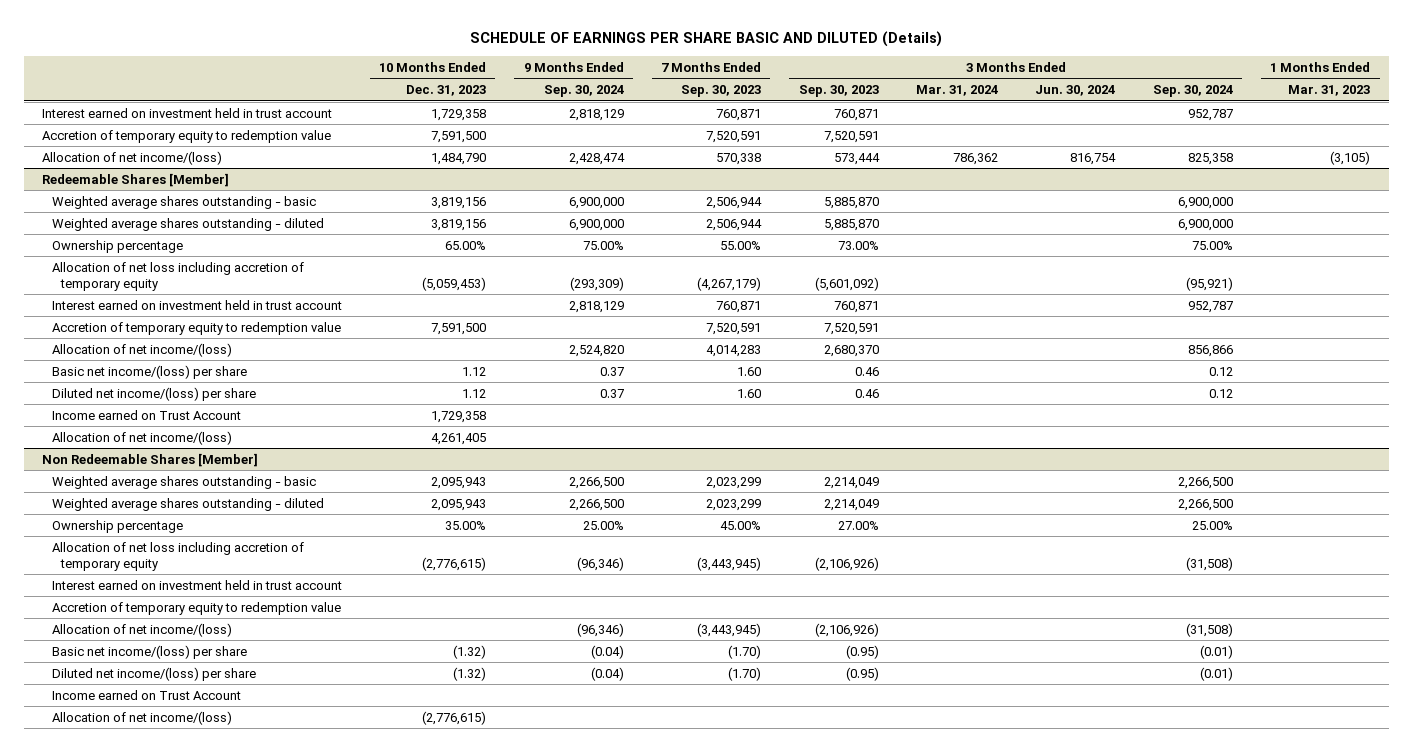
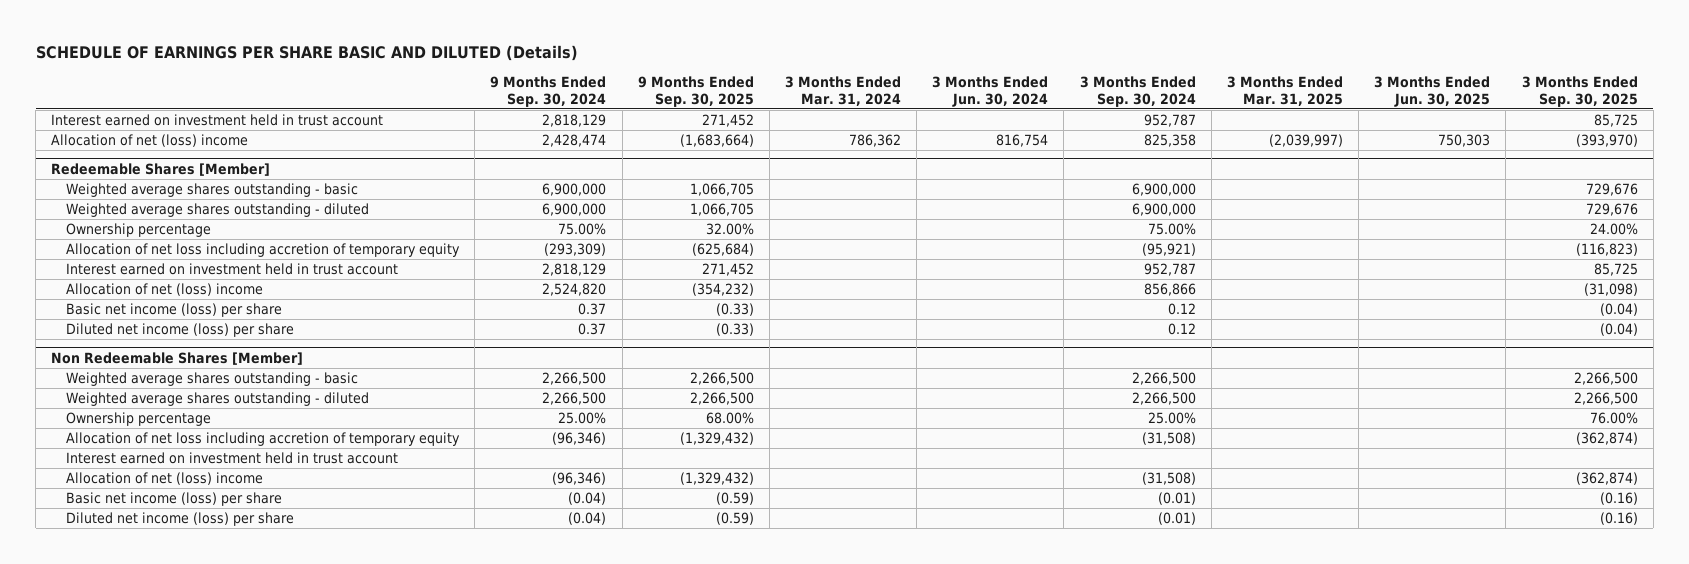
- | 10 Months Ended Dec. 31, 2023 | 9 Months Ended Sep. 30, 2024 | 7 Months Ended Sep. 30, 2023 | 3 Months Ended Sep. 30, 2023 | 3 Months Ended Mar. 31, 2024 | 3 Months Ended Jun. 30, 2024 | 3 Months Ended Sep. 30, 2024 | 1 Months Ended Mar. 31, 2023
+ | 9 Months Ended Sep. 30, 2024 | 9 Months Ended Sep. 30, 2025 | 3 Months Ended Mar. 31, 2024 | 3 Months Ended Jun. 30, 2024 | 3 Months Ended Sep. 30, 2024 | 3 Months Ended Mar. 31, 2025 | 3 Months Ended Jun. 30, 2025 | 3 Months Ended Sep. 30, 2025
- Accretion of temporary equity to redemption value | 7,591,500 | | 7,520,591 | 7,520,591 | | | |
- Allocation of net income/(loss) | 1,484,790 | 2,428,474 | 570,338 | 573,444 | 786,362 | 816,754 | 825,358 | (3,105)
+ Allocation of net (loss) income | 2,428,474 | (1,683,664) | 786,362 | 816,754 | 825,358 | (2,039,997) | 750,303 | (393,970)
@ Redeemable Shares [Member]
- Accretion of temporary equity to redemption value | 7,591,500 | | 7,520,591 | 7,520,591 | | | |
- Allocation of net income/(loss) | | 2,524,820 | 4,014,283 | 2,680,370 | | | 856,866 |
- Basic net income/(loss) per share | 1.12 | 0.37 | 1.60 | 0.46 | | | 0.12 |
- Diluted net income/(loss) per share | 1.12 | 0.37 | 1.60 | 0.46 | | | 0.12 |
- Income earned on Trust Account | 1,729,358 | | | | | | |
- Allocation of net income/(loss) | 4,261,405 | | | | | | |
+ Allocation of net (loss) income | 2,524,820 | (354,232) | | | 856,866 | | | (31,098)
+ Basic net income (loss) per share | 0.37 | (0.33) | | | 0.12 | | | (0.04)
+ Diluted net income (loss) per share | 0.37 | (0.33) | | | 0.12 | | | (0.04)
@ Non Redeemable Shares [Member]
- Accretion of temporary equity to redemption value
- Allocation of net income/(loss) | | (96,346) | (3,443,945) | (2,106,926) | | | (31,508) |
- Basic net income/(loss) per share | (1.32) | (0.04) | (1.70) | (0.95) | | | (0.01) |
- Diluted net income/(loss) per share | (1.32) | (0.04) | (1.70) | (0.95) | | | (0.01) |
- Income earned on Trust Account
- Allocation of net income/(loss) | (2,776,615) | | | | | | |
+ Allocation of net (loss) income | (96,346) | (1,329,432) | | | (31,508) | | | (362,874)
+ Basic net income (loss) per share | (0.04) | (0.59) | | | (0.01) | | | (0.16)
+ Diluted net income (loss) per share | (0.04) | (0.59) | | | (0.01) | | | (0.16)

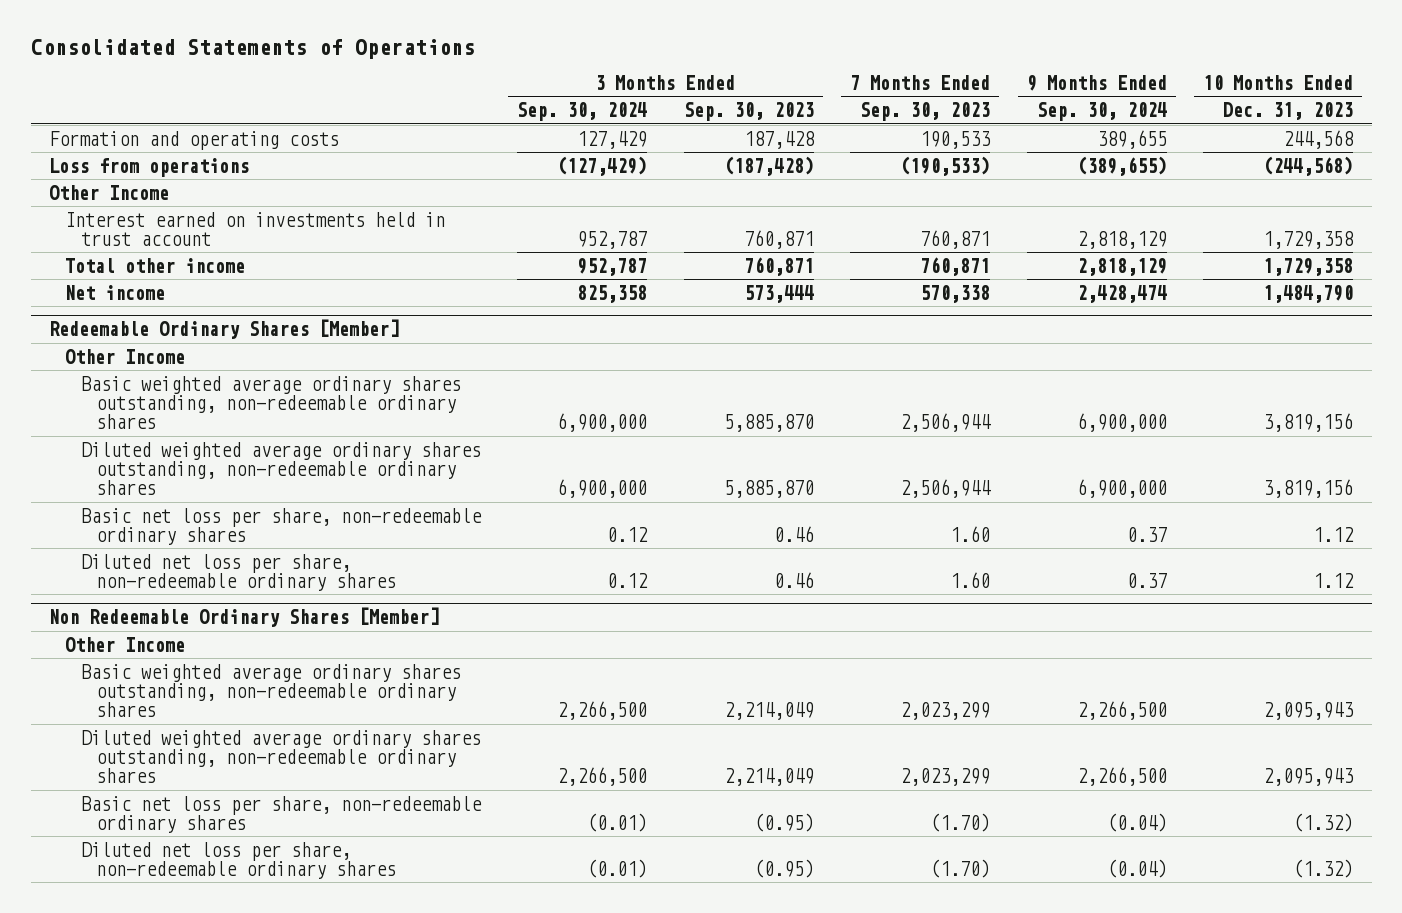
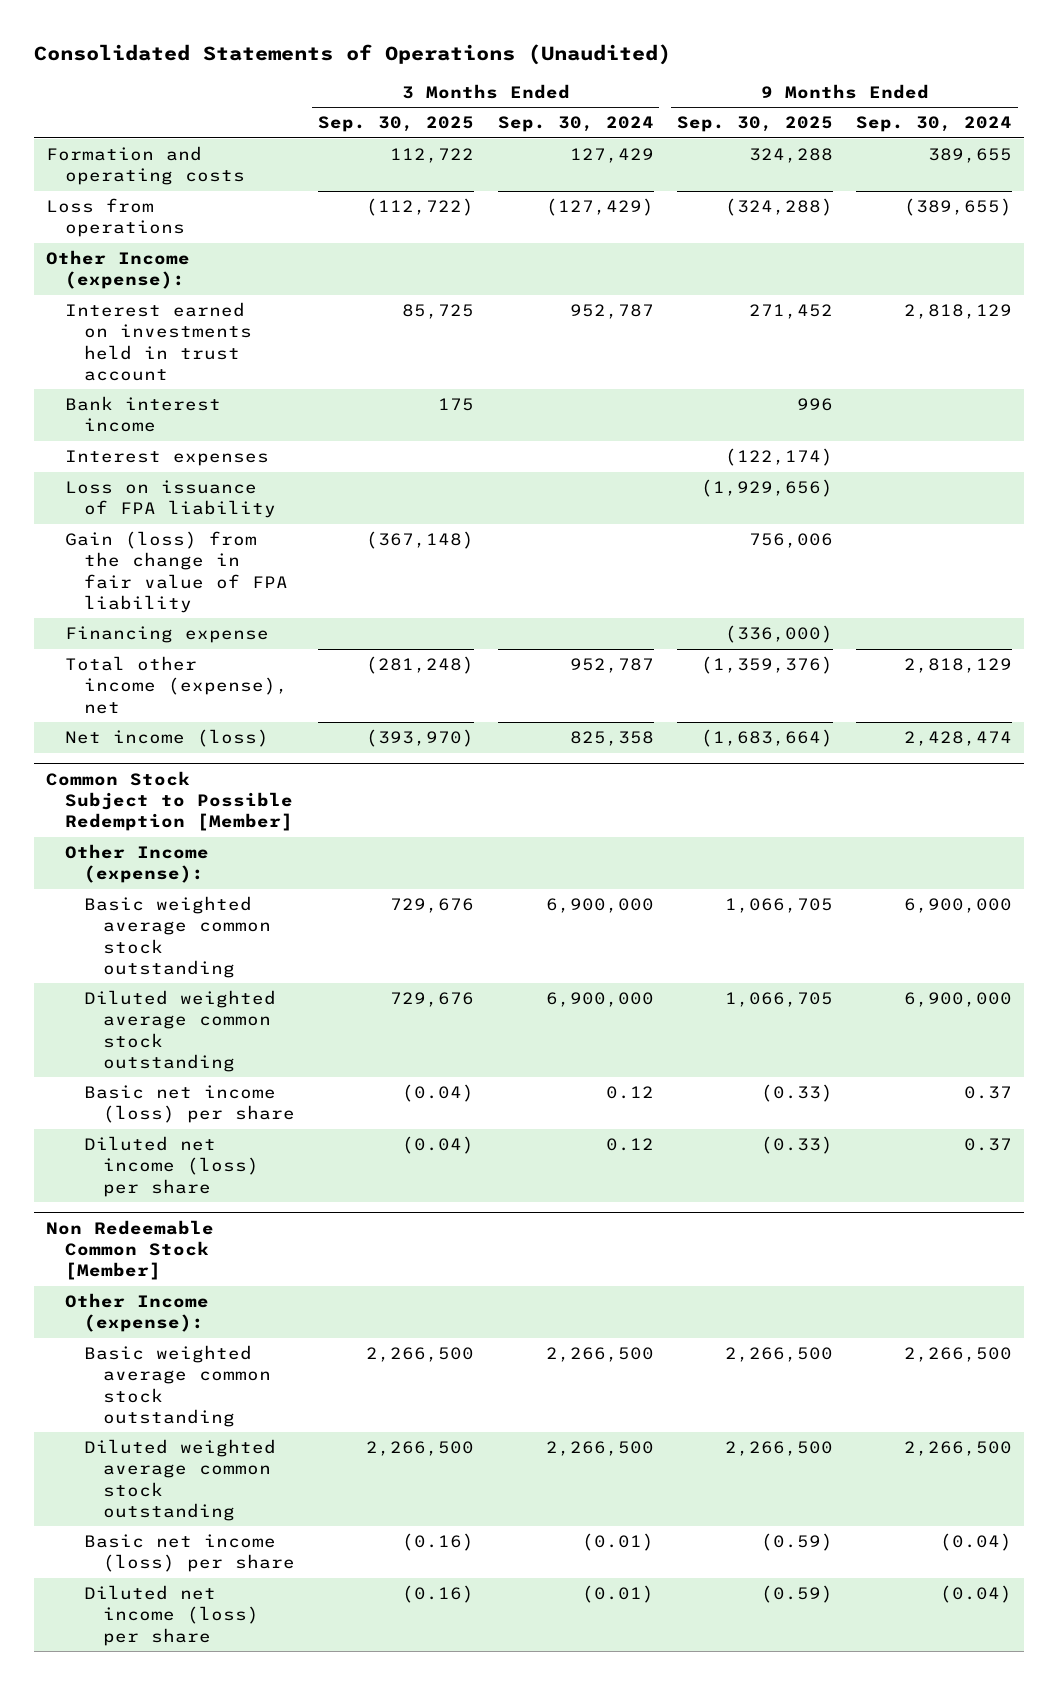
- Consolidated Statements of Operations
+ Consolidated Statements of Operations (Unaudited)
- | 3 Months Ended Sep. 30, 2024 | 3 Months Ended Sep. 30, 2023 | 7 Months Ended Sep. 30, 2023 | 9 Months Ended Sep. 30, 2024 | 10 Months Ended Dec. 31, 2023
+ | 3 Months Ended Sep. 30, 2025 | 3 Months Ended Sep. 30, 2024 | 9 Months Ended Sep. 30, 2025 | 9 Months Ended Sep. 30, 2024
- Other Income
+ Other Income (expense):
- Total other income | 952,787 | 760,871 | 760,871 | 2,818,129 | 1,729,358
- Net income | 825,358 | 573,444 | 570,338 | 2,428,474 | 1,484,790
- Redeemable Ordinary Shares [Member]
- Other Income
- Basic weighted average ordinary shares outstanding, non-redeemable ordinary shares | 6,900,000 | 5,885,870 | 2,506,944 | 6,900,000 | 3,819,156
- Diluted weighted average ordinary shares outstanding, non-redeemable ordinary shares | 6,900,000 | 5,885,870 | 2,506,944 | 6,900,000 | 3,819,156
- Basic net loss per share, non-redeemable ordinary shares | 0.12 | 0.46 | 1.60 | 0.37 | 1.12
- Diluted net loss per share, non-redeemable ordinary shares | 0.12 | 0.46 | 1.60 | 0.37 | 1.12
- Non Redeemable Ordinary Shares [Member]
- Other Income
- Basic weighted average ordinary shares outstanding, non-redeemable ordinary shares | 2,266,500 | 2,214,049 | 2,023,299 | 2,266,500 | 2,095,943
- Diluted weighted average ordinary shares outstanding, non-redeemable ordinary shares | 2,266,500 | 2,214,049 | 2,023,299 | 2,266,500 | 2,095,943
- Basic net loss per share, non-redeemable ordinary shares | (0.01) | (0.95) | (1.70) | (0.04) | (1.32)
- Diluted net loss per share, non-redeemable ordinary shares | (0.01) | (0.95) | (1.70) | (0.04) | (1.32)
+ Bank interest income | 175 | | 996 |
+ Interest expenses | | | (122,174) |
+ Loss on issuance of FPA liability | | | (1,929,656) |
+ Gain (loss) from the change in fair value of FPA liability | (367,148) | | 756,006 |
+ Financing expense | | | (336,000) |
+ Total other income (expense), net | (281,248) | 952,787 | (1,359,376) | 2,818,129
+ Net income (loss) | (393,970) | 825,358 | (1,683,664) | 2,428,474
+ Common Stock Subject to Possible Redemption [Member]
+ Other Income (expense):
+ Basic weighted average common stock outstanding | 729,676 | 6,900,000 | 1,066,705 | 6,900,000
+ Diluted weighted average common stock outstanding | 729,676 | 6,900,000 | 1,066,705 | 6,900,000
+ Basic net income (loss) per share | (0.04) | 0.12 | (0.33) | 0.37
+ Diluted net income (loss) per share | (0.04) | 0.12 | (0.33) | 0.37
+ Non Redeemable Common Stock [Member]
+ Other Income (expense):
+ Basic weighted average common stock outstanding | 2,266,500 | 2,266,500 | 2,266,500 | 2,266,500
+ Diluted weighted average common stock outstanding | 2,266,500 | 2,266,500 | 2,266,500 | 2,266,500
+ Basic net income (loss) per share | (0.16) | (0.01) | (0.59) | (0.04)
+ Diluted net income (loss) per share | (0.16) | (0.01) | (0.59) | (0.04)

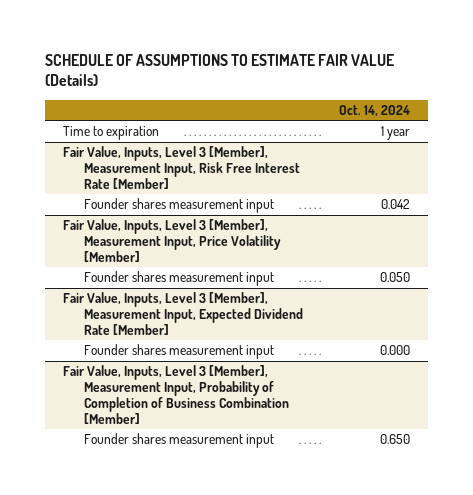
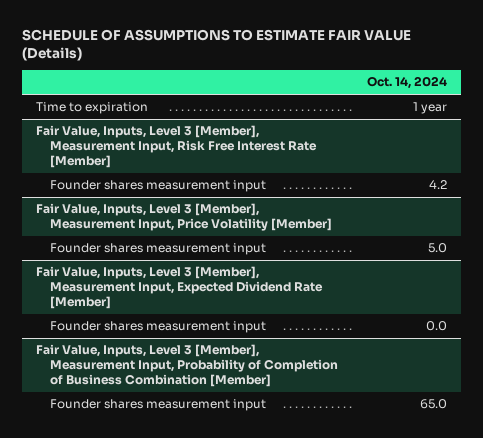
@ Fair Value, Inputs, Level 3 [Member], Measurement Input, Risk Free Interest Rate [Member]
- Founder shares measurement input | 0.042
+ Founder shares measurement input | 4.2
@ Fair Value, Inputs, Level 3 [Member], Measurement Input, Price Volatility [Member]
- Founder shares measurement input | 0.050
+ Founder shares measurement input | 5.0
@ Fair Value, Inputs, Level 3 [Member], Measurement Input, Expected Dividend Rate [Member]
- Founder shares measurement input | 0.000
+ Founder shares measurement input | 0.0
@ Fair Value, Inputs, Level 3 [Member], Measurement Input, Probability of Completion of Business Combination [Member]
- Founder shares measurement input | 0.650
+ Founder shares measurement input | 65.0

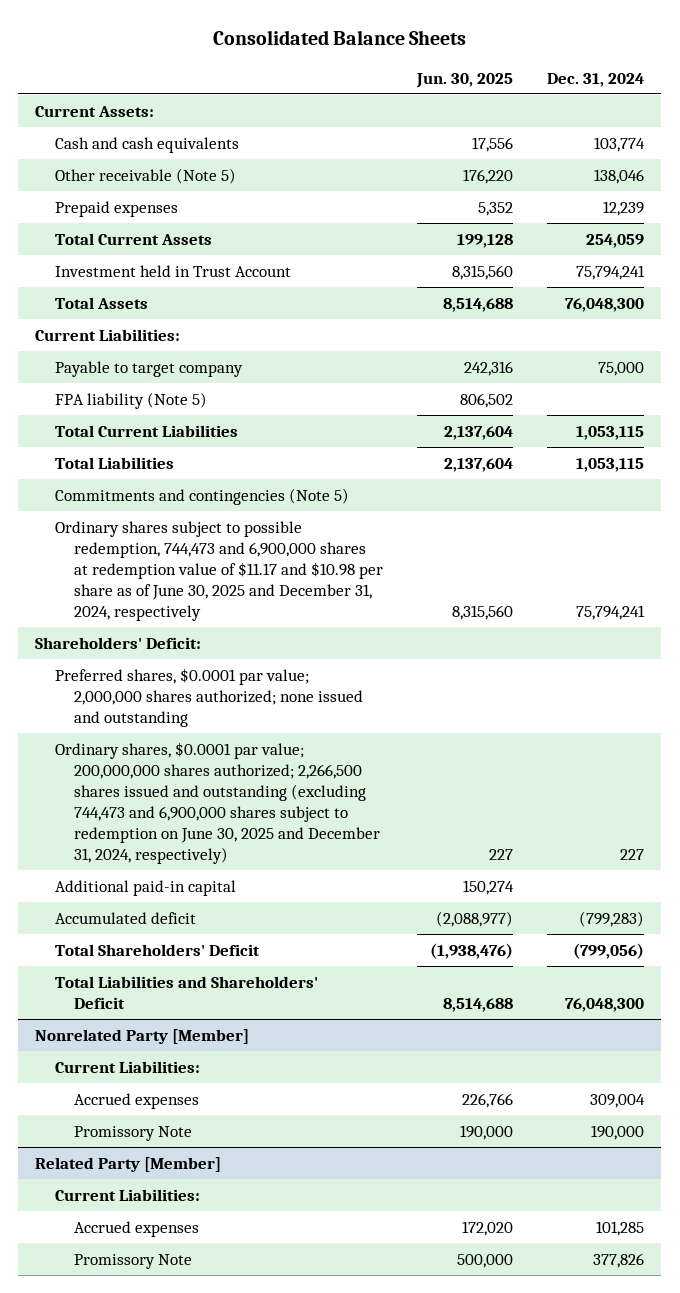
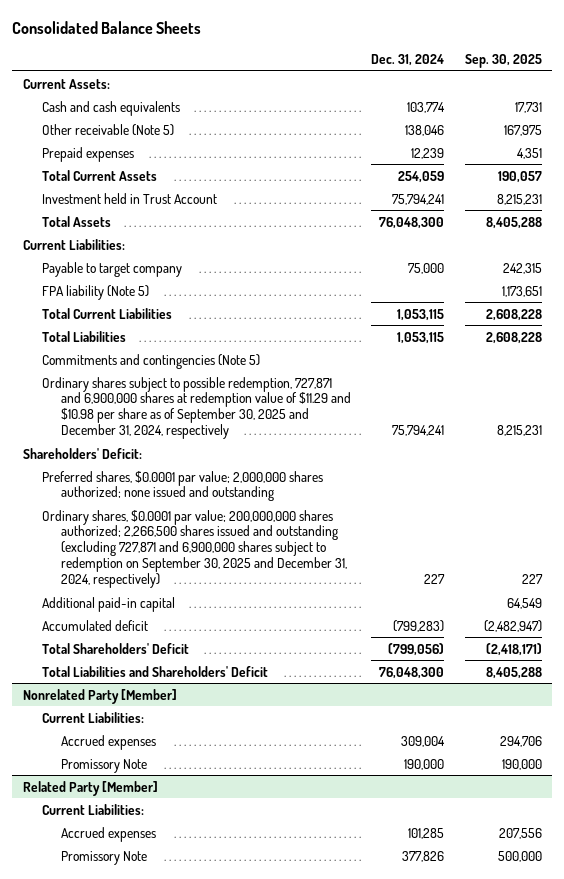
- | Jun. 30, 2025 | Dec. 31, 2024
+ | Dec. 31, 2024 | Sep. 30, 2025
- Ordinary shares subject to possible redemption, 744,473 and 6,900,000 shares at redemption value of $11.17 and $10.98 per share as of June 30, 2025 and December 31, 2024, respectively | 8,315,560 | 75,794,241
+ Ordinary shares subject to possible redemption, 727,871 and 6,900,000 shares at redemption value of $11.29 and $10.98 per share as of September 30, 2025 and December 31, 2024, respectively | 75,794,241 | 8,215,231
- Ordinary shares, $0.0001 par value; 200,000,000 shares authorized; 2,266,500 shares issued and outstanding (excluding 744,473 and 6,900,000 shares subject to redemption on June 30, 2025 and December 31, 2024, respectively) | 227 | 227
+ Ordinary shares, $0.0001 par value; 200,000,000 shares authorized; 2,266,500 shares issued and outstanding (excluding 727,871 and 6,900,000 shares subject to redemption on September 30, 2025 and December 31, 2024, respectively) | 227 | 227

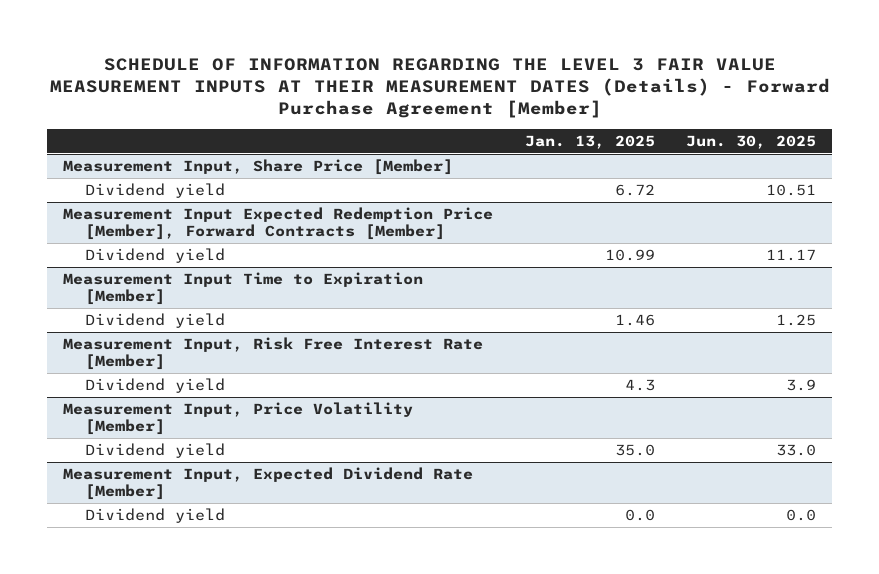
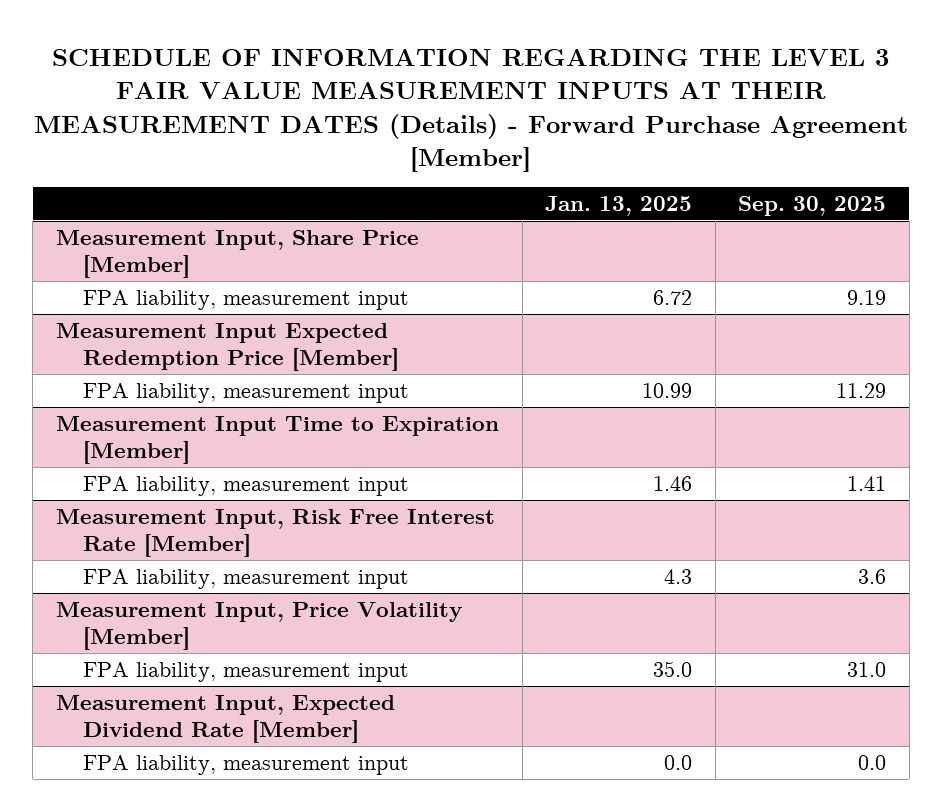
- | Jan. 13, 2025 | Jun. 30, 2025
+ | Jan. 13, 2025 | Sep. 30, 2025
@ Measurement Input, Share Price [Member]
- Dividend yield | 6.72 | 10.51
- Measurement Input Expected Redemption Price [Member], Forward Contracts [Member]
- Dividend yield | 10.99 | 11.17
@ Measurement Input, Share Price [Member]
+ FPA liability, measurement input | 6.72 | 9.19
+ Measurement Input Expected Redemption Price [Member]
+ FPA liability, measurement input | 10.99 | 11.29
@ Measurement Input Time to Expiration [Member]
- Dividend yield | 1.46 | 1.25
+ FPA liability, measurement input | 1.46 | 1.41
@ Measurement Input, Risk Free Interest Rate [Member]
- Dividend yield | 4.3 | 3.9
+ FPA liability, measurement input | 4.3 | 3.6
@ Measurement Input, Price Volatility [Member]
- Dividend yield | 35.0 | 33.0
+ FPA liability, measurement input | 35.0 | 31.0
@ Measurement Input, Expected Dividend Rate [Member]
- Dividend yield | 0.0 | 0.0
+ FPA liability, measurement input | 0.0 | 0.0

